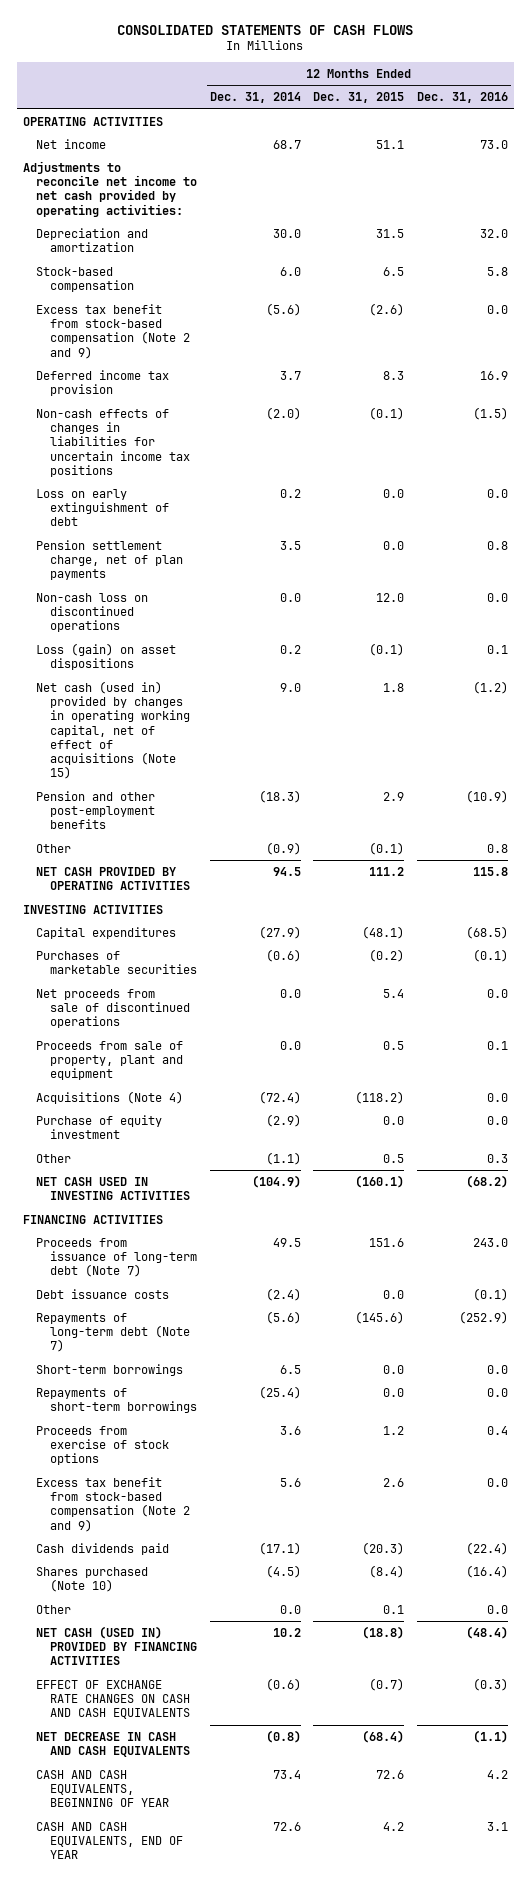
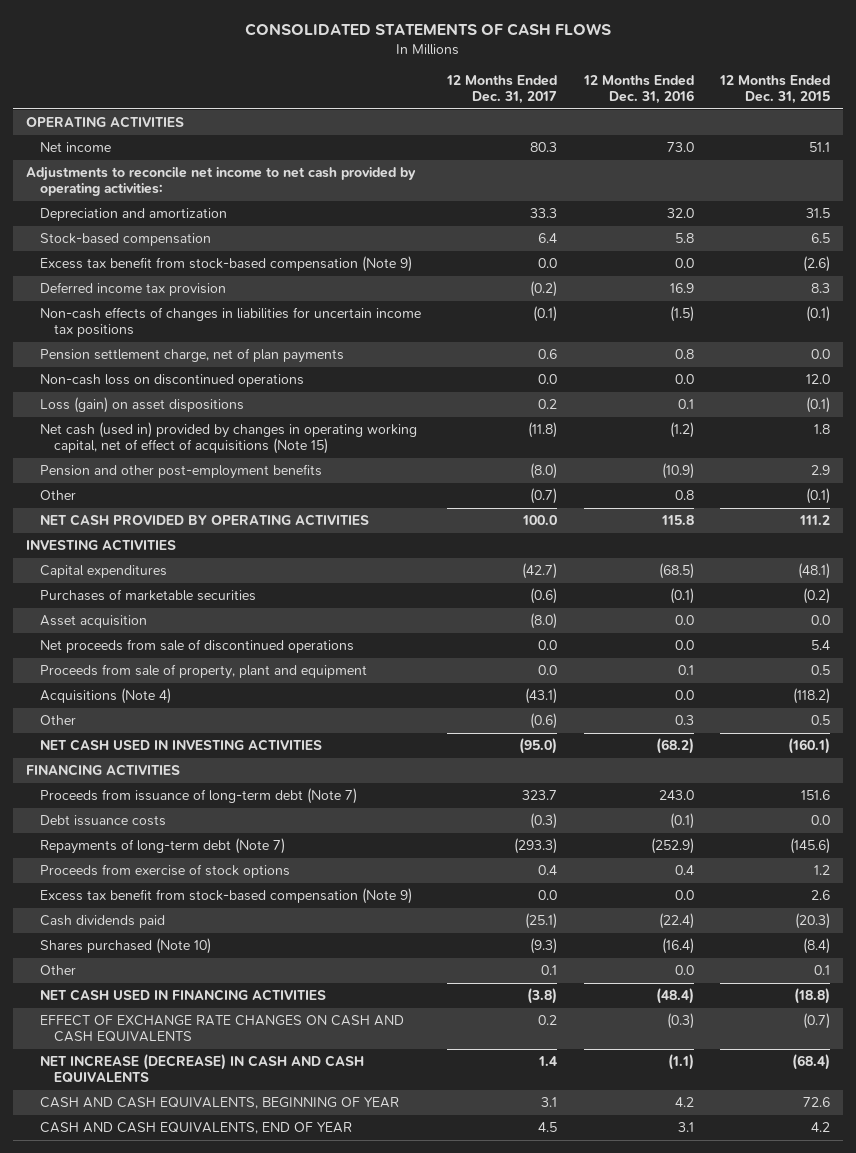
- | 12 Months Ended Dec. 31, 2014 | 12 Months Ended Dec. 31, 2015 | 12 Months Ended Dec. 31, 2016
+ | 12 Months Ended Dec. 31, 2017 | 12 Months Ended Dec. 31, 2016 | 12 Months Ended Dec. 31, 2015
- Excess tax benefit from stock-based compensation (Note 2 and 9) | (5.6) | (2.6) | 0.0
+ Excess tax benefit from stock-based compensation (Note 9) | 0.0 | 0.0 | (2.6)
- Loss on early extinguishment of debt | 0.2 | 0.0 | 0.0
+ Asset acquisition | (8.0) | 0.0 | 0.0
- Purchase of equity investment | (2.9) | 0.0 | 0.0
- Short-term borrowings | 6.5 | 0.0 | 0.0
- Repayments of short-term borrowings | (25.4) | 0.0 | 0.0
- Excess tax benefit from stock-based compensation (Note 2 and 9) | 5.6 | 2.6 | 0.0
+ Excess tax benefit from stock-based compensation (Note 9) | 0.0 | 0.0 | 2.6
- NET CASH (USED IN) PROVIDED BY FINANCING ACTIVITIES | 10.2 | (18.8) | (48.4)
+ NET CASH USED IN FINANCING ACTIVITIES | (3.8) | (48.4) | (18.8)
- NET DECREASE IN CASH AND CASH EQUIVALENTS | (0.8) | (68.4) | (1.1)
+ NET INCREASE (DECREASE) IN CASH AND CASH EQUIVALENTS | 1.4 | (1.1) | (68.4)

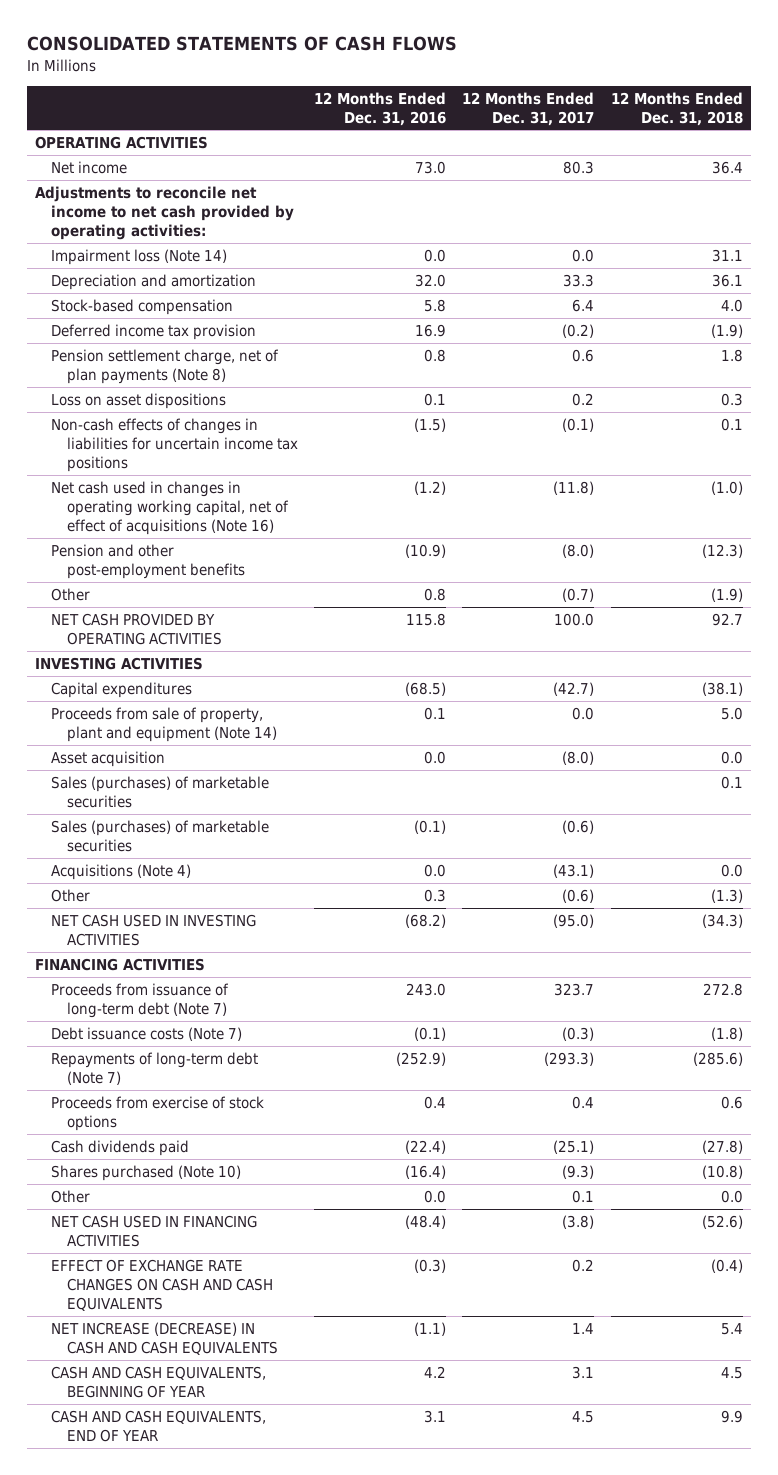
- | 12 Months Ended Dec. 31, 2017 | 12 Months Ended Dec. 31, 2016 | 12 Months Ended Dec. 31, 2015
+ | 12 Months Ended Dec. 31, 2016 | 12 Months Ended Dec. 31, 2017 | 12 Months Ended Dec. 31, 2018
+ Impairment loss (Note 14) | 0.0 | 0.0 | 31.1
- Excess tax benefit from stock-based compensation (Note 9) | 0.0 | 0.0 | (2.6)
+ Pension settlement charge, net of plan payments (Note 8) | 0.8 | 0.6 | 1.8
+ Loss on asset dispositions | 0.1 | 0.2 | 0.3
- Pension settlement charge, net of plan payments | 0.6 | 0.8 | 0.0
- Non-cash loss on discontinued operations | 0.0 | 0.0 | 12.0
- Loss (gain) on asset dispositions | 0.2 | 0.1 | (0.1)
- Net cash (used in) provided by changes in operating working capital, net of effect of acquisitions (Note 15) | (11.8) | (1.2) | 1.8
+ Net cash used in changes in operating working capital, net of effect of acquisitions (Note 16) | (1.2) | (11.8) | (1.0)
- Purchases of marketable securities | (0.6) | (0.1) | (0.2)
+ Proceeds from sale of property, plant and equipment (Note 14) | 0.1 | 0.0 | 5.0
- Net proceeds from sale of discontinued operations | 0.0 | 0.0 | 5.4
- Proceeds from sale of property, plant and equipment | 0.0 | 0.1 | 0.5
+ Sales (purchases) of marketable securities | | | 0.1
+ Sales (purchases) of marketable securities | (0.1) | (0.6) |
- Debt issuance costs | (0.3) | (0.1) | 0.0
+ Debt issuance costs (Note 7) | (0.1) | (0.3) | (1.8)
- Excess tax benefit from stock-based compensation (Note 9) | 0.0 | 0.0 | 2.6

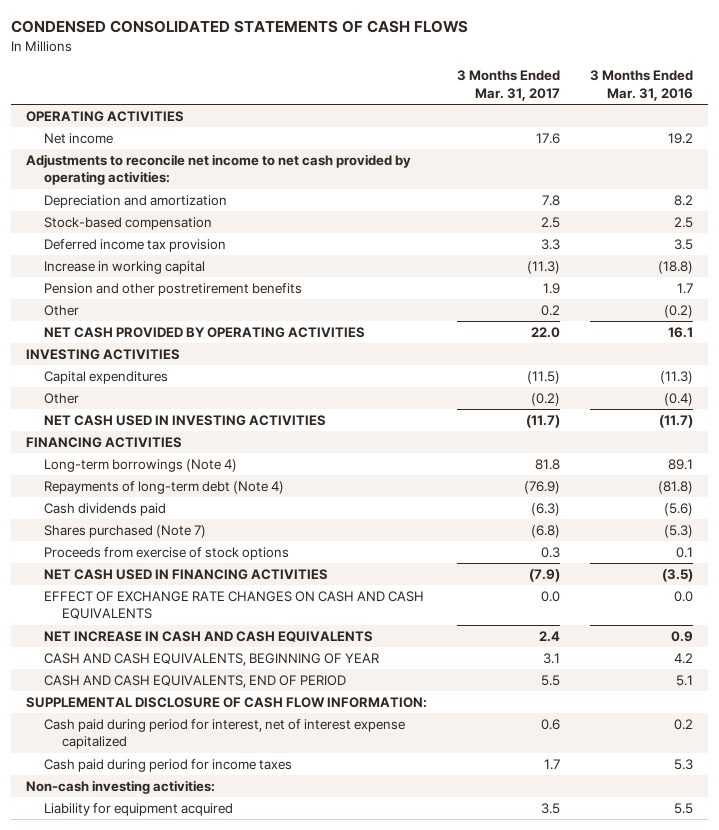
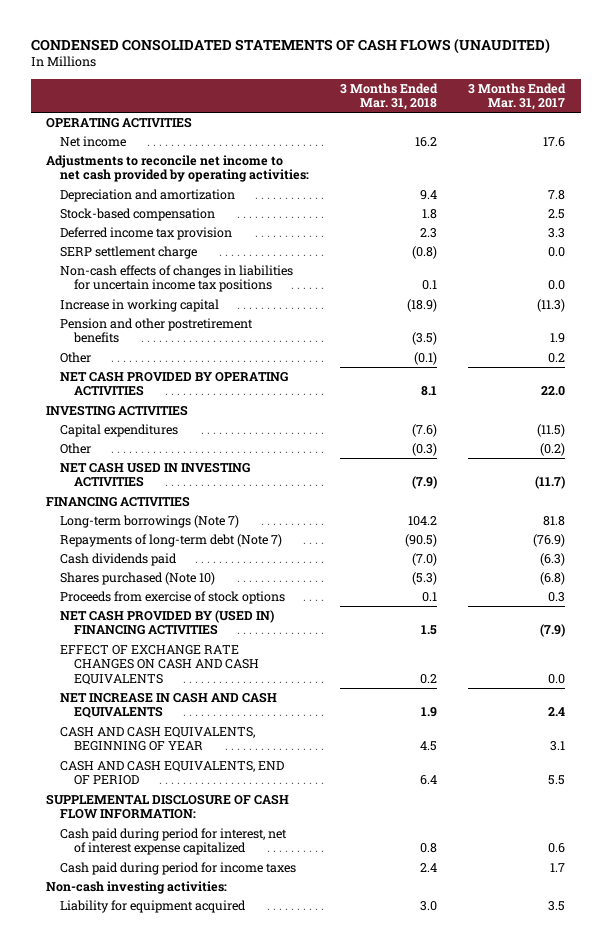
- CONDENSED CONSOLIDATED STATEMENTS OF CASH FLOWS
+ CONDENSED CONSOLIDATED STATEMENTS OF CASH FLOWS (UNAUDITED)
- | 3 Months Ended Mar. 31, 2017 | 3 Months Ended Mar. 31, 2016
+ | 3 Months Ended Mar. 31, 2018 | 3 Months Ended Mar. 31, 2017
+ SERP settlement charge | (0.8) | 0.0
+ Non-cash effects of changes in liabilities for uncertain income tax positions | 0.1 | 0.0
- Long-term borrowings (Note 4) | 81.8 | 89.1
- Repayments of long-term debt (Note 4) | (76.9) | (81.8)
+ Long-term borrowings (Note 7) | 104.2 | 81.8
+ Repayments of long-term debt (Note 7) | (90.5) | (76.9)
- Shares purchased (Note 7) | (6.8) | (5.3)
+ Shares purchased (Note 10) | (5.3) | (6.8)
- NET CASH USED IN FINANCING ACTIVITIES | (7.9) | (3.5)
+ NET CASH PROVIDED BY (USED IN) FINANCING ACTIVITIES | 1.5 | (7.9)

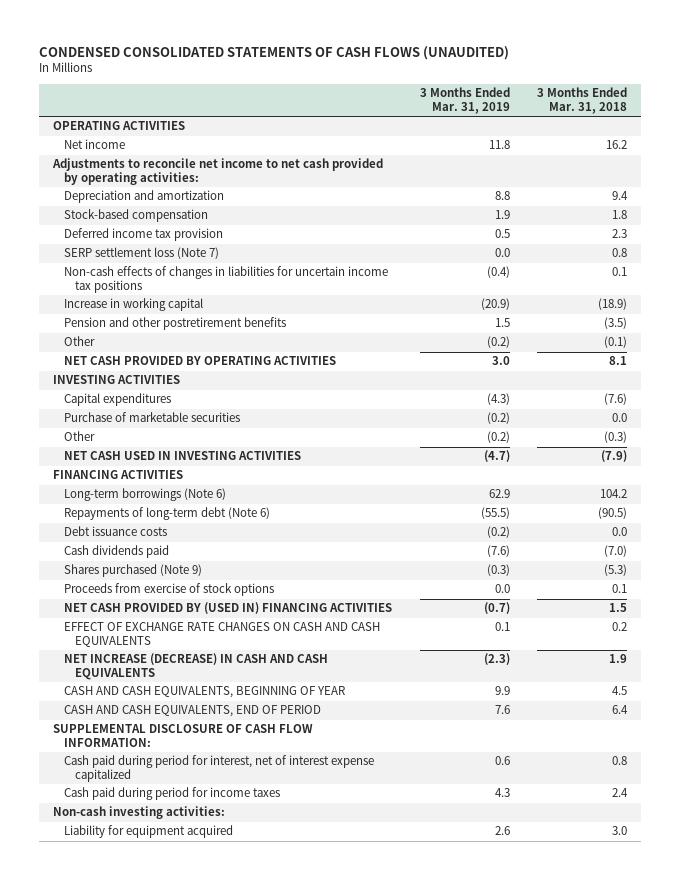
- | 3 Months Ended Mar. 31, 2018 | 3 Months Ended Mar. 31, 2017
+ | 3 Months Ended Mar. 31, 2019 | 3 Months Ended Mar. 31, 2018
- SERP settlement charge | (0.8) | 0.0
+ SERP settlement loss (Note 7) | 0.0 | 0.8
+ Purchase of marketable securities | (0.2) | 0.0
- Long-term borrowings (Note 7) | 104.2 | 81.8
- Repayments of long-term debt (Note 7) | (90.5) | (76.9)
+ Long-term borrowings (Note 6) | 62.9 | 104.2
+ Repayments of long-term debt (Note 6) | (55.5) | (90.5)
+ Debt issuance costs | (0.2) | 0.0
- Shares purchased (Note 10) | (5.3) | (6.8)
+ Shares purchased (Note 9) | (0.3) | (5.3)
- NET INCREASE IN CASH AND CASH EQUIVALENTS | 1.9 | 2.4
+ NET INCREASE (DECREASE) IN CASH AND CASH EQUIVALENTS | (2.3) | 1.9

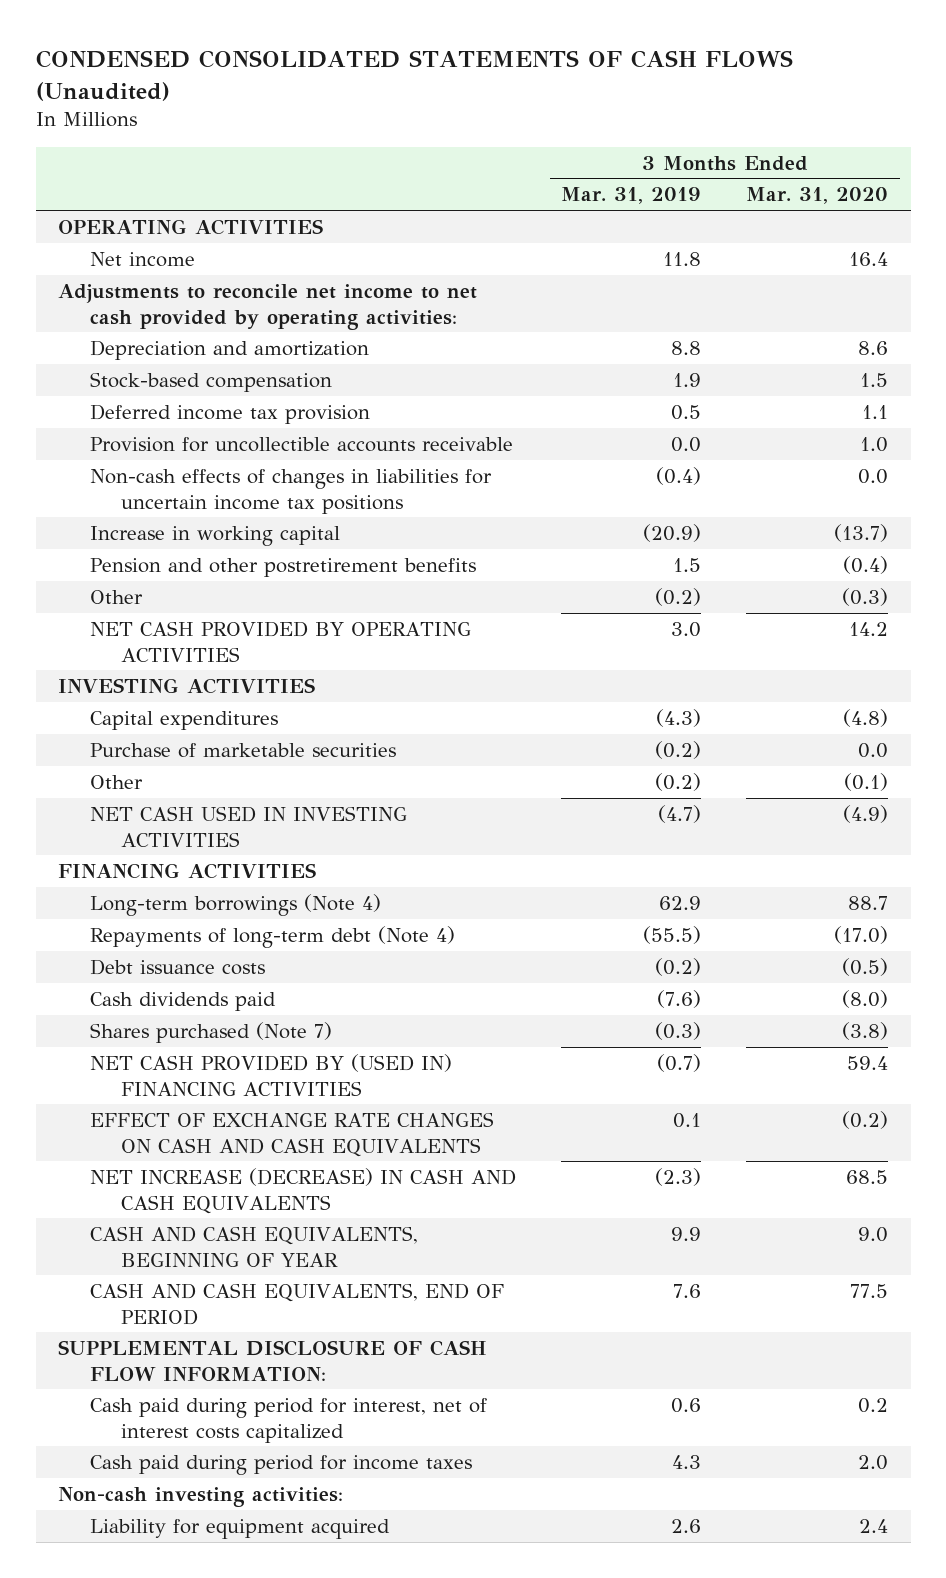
- CONDENSED CONSOLIDATED STATEMENTS OF CASH FLOWS (UNAUDITED)
+ CONDENSED CONSOLIDATED STATEMENTS OF CASH FLOWS (Unaudited)
- | 3 Months Ended Mar. 31, 2019 | 3 Months Ended Mar. 31, 2018
+ | 3 Months Ended Mar. 31, 2019 | 3 Months Ended Mar. 31, 2020
- SERP settlement loss (Note 7) | 0.0 | 0.8
+ Provision for uncollectible accounts receivable | 0.0 | 1.0
- Long-term borrowings (Note 6) | 62.9 | 104.2
- Repayments of long-term debt (Note 6) | (55.5) | (90.5)
+ Long-term borrowings (Note 4) | 62.9 | 88.7
+ Repayments of long-term debt (Note 4) | (55.5) | (17.0)
- Shares purchased (Note 9) | (0.3) | (5.3)
- Proceeds from exercise of stock options | 0.0 | 0.1
+ Shares purchased (Note 7) | (0.3) | (3.8)
- Cash paid during period for interest, net of interest expense capitalized | 0.6 | 0.8
+ Cash paid during period for interest, net of interest costs capitalized | 0.6 | 0.2

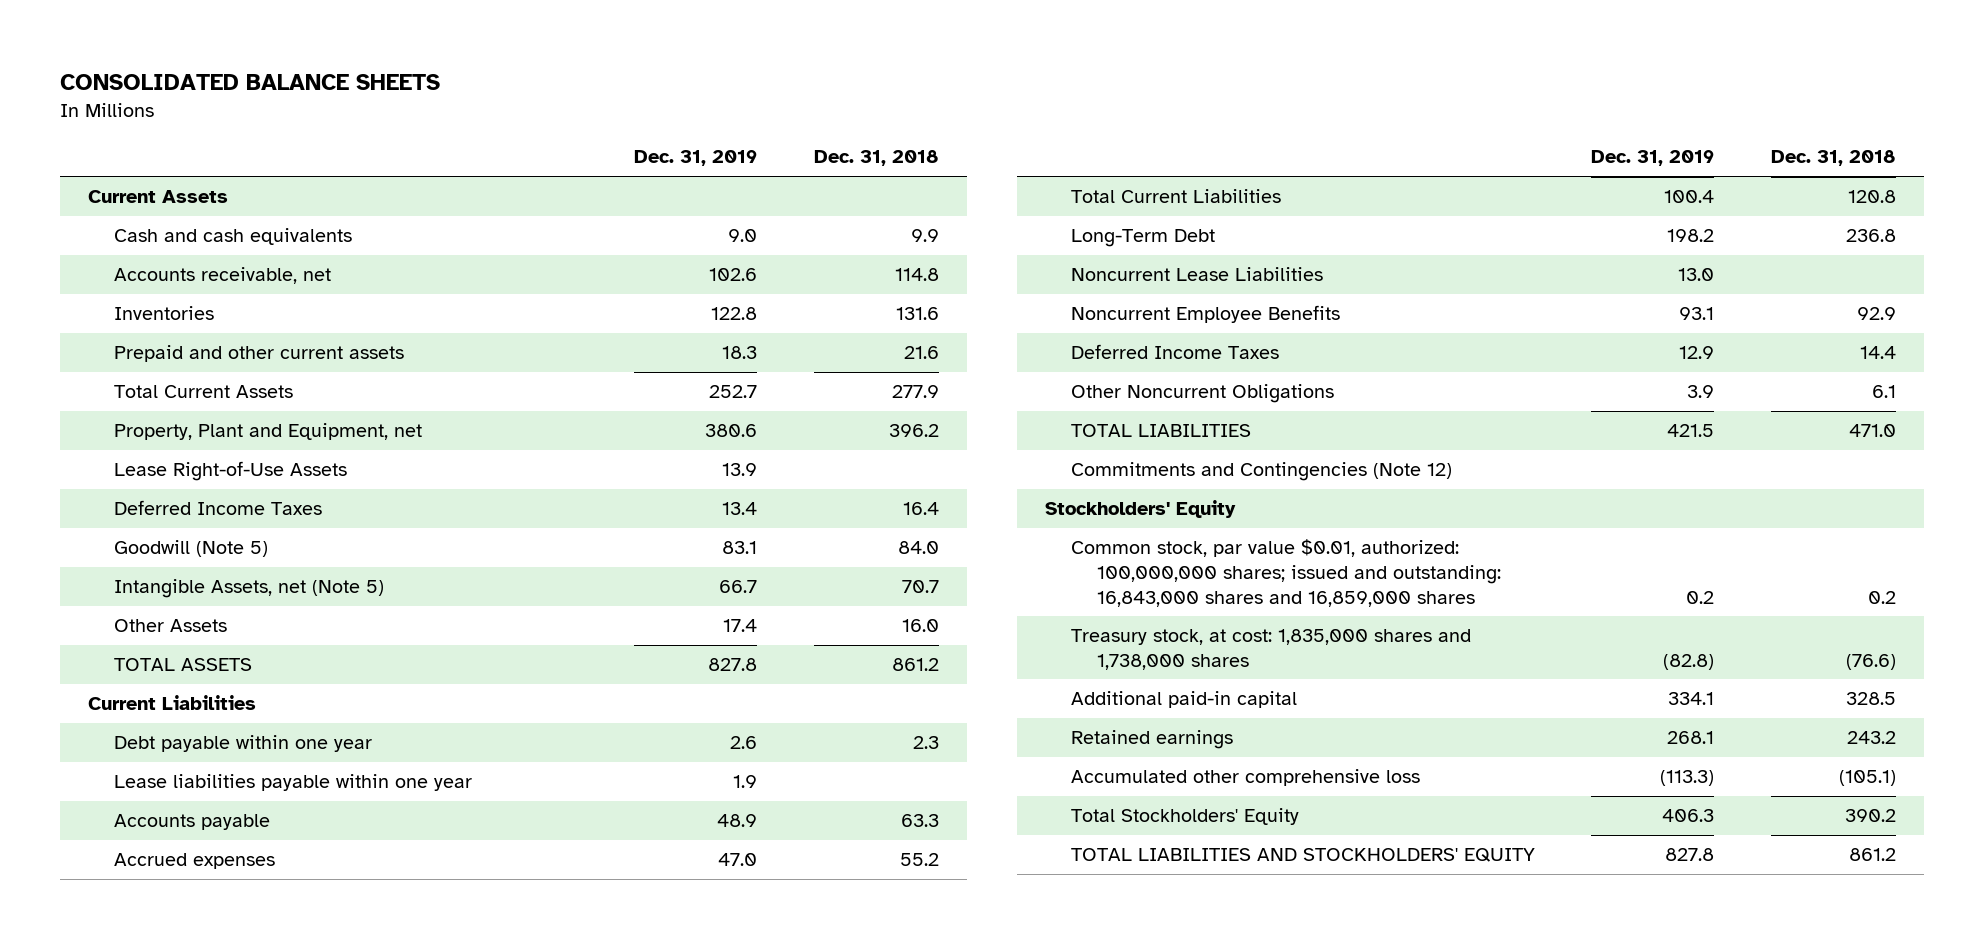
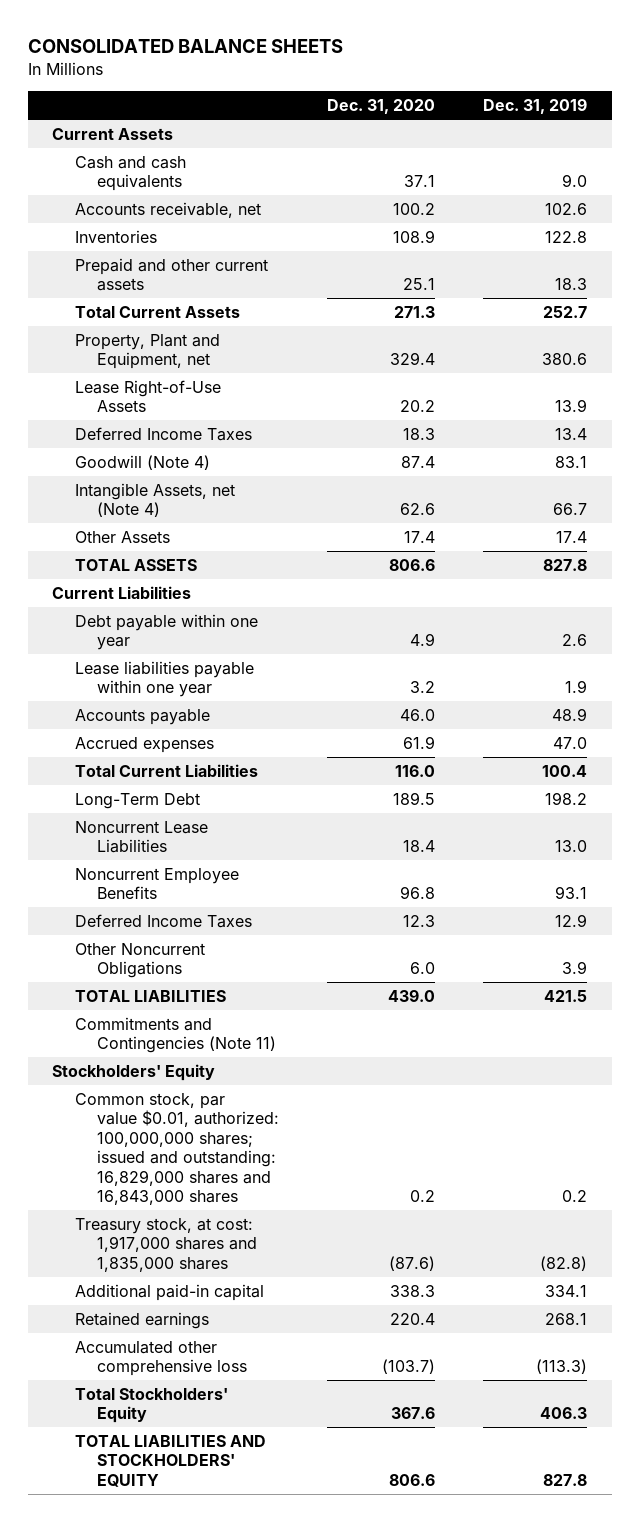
- | Dec. 31, 2019 | Dec. 31, 2018
+ | Dec. 31, 2020 | Dec. 31, 2019
- Goodwill (Note 5) | 83.1 | 84.0
- Intangible Assets, net (Note 5) | 66.7 | 70.7
+ Goodwill (Note 4) | 87.4 | 83.1
+ Intangible Assets, net (Note 4) | 62.6 | 66.7
- Commitments and Contingencies (Note 12)
+ Commitments and Contingencies (Note 11)
- Common stock, par value $0.01, authorized: 100,000,000 shares; issued and outstanding: 16,843,000 shares and 16,859,000 shares | 0.2 | 0.2
- Treasury stock, at cost: 1,835,000 shares and 1,738,000 shares | (82.8) | (76.6)
+ Common stock, par value $0.01, authorized: 100,000,000 shares; issued and outstanding: 16,829,000 shares and 16,843,000 shares | 0.2 | 0.2
+ Treasury stock, at cost: 1,917,000 shares and 1,835,000 shares | (87.6) | (82.8)

